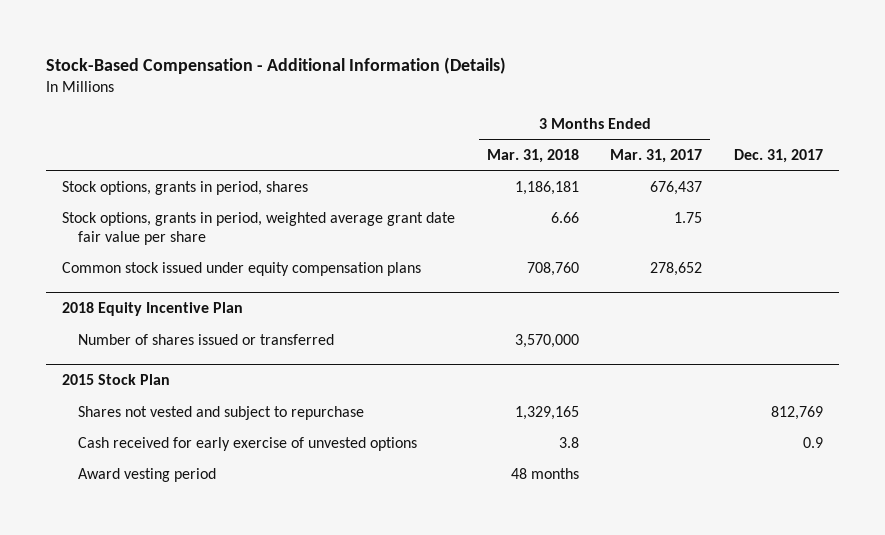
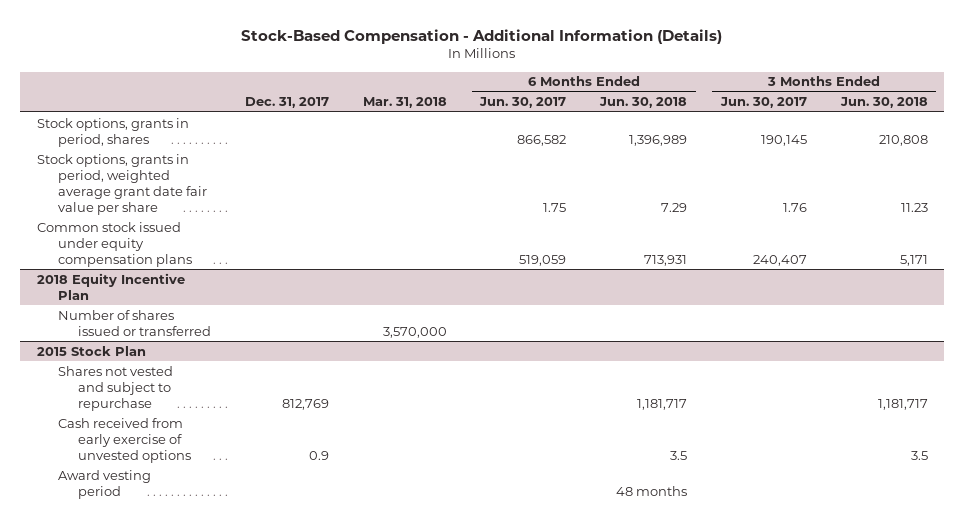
- | 3 Months Ended Mar. 31, 2018 | 3 Months Ended Mar. 31, 2017 | Dec. 31, 2017
+ | Dec. 31, 2017 | Mar. 31, 2018 | 6 Months Ended Jun. 30, 2017 | 6 Months Ended Jun. 30, 2018 | 3 Months Ended Jun. 30, 2017 | 3 Months Ended Jun. 30, 2018
@ 2015 Stock Plan
- Cash received for early exercise of unvested options | 3.8 | | 0.9
+ Cash received from early exercise of unvested options | 0.9 | | | 3.5 | | 3.5

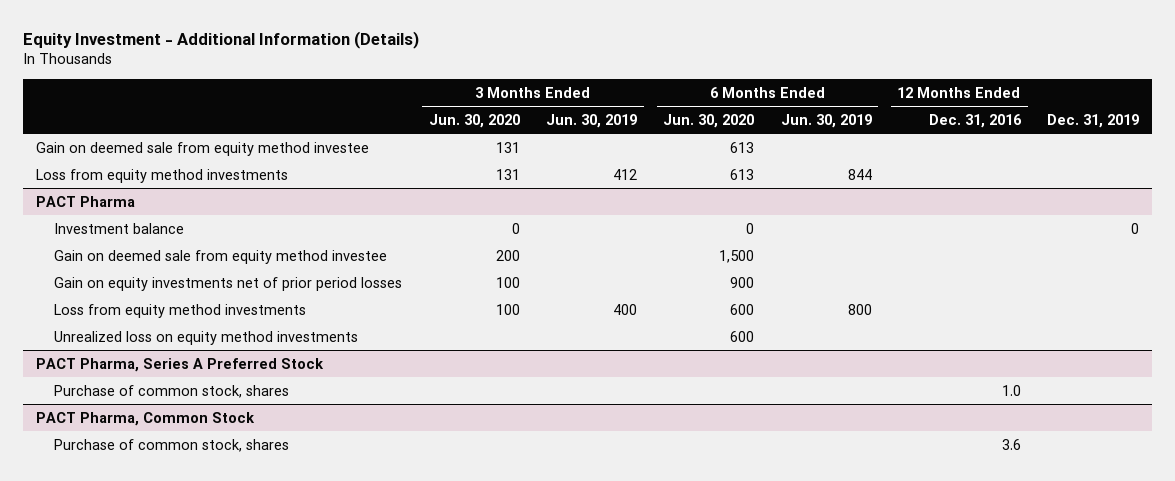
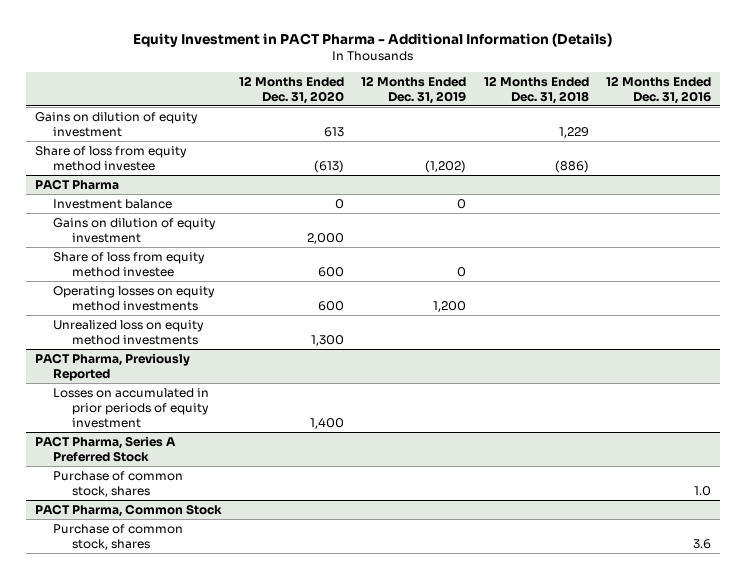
- Equity Investment - Additional Information (Details)
+ Equity Investment in PACT Pharma - Additional Information (Details)
- | 3 Months Ended Jun. 30, 2020 | 3 Months Ended Jun. 30, 2019 | 6 Months Ended Jun. 30, 2020 | 6 Months Ended Jun. 30, 2019 | 12 Months Ended Dec. 31, 2016 | Dec. 31, 2019
+ | 12 Months Ended Dec. 31, 2020 | 12 Months Ended Dec. 31, 2019 | 12 Months Ended Dec. 31, 2018 | 12 Months Ended Dec. 31, 2016
- Gain on deemed sale from equity method investee | 131 | | 613 | | |
- Loss from equity method investments | 131 | 412 | 613 | 844 | |
+ Gains on dilution of equity investment | 613 | | 1,229 |
+ Share of loss from equity method investee | (613) | (1,202) | (886) |
@ PACT Pharma
- Gain on deemed sale from equity method investee | 200 | | 1,500 | | |
- Gain on equity investments net of prior period losses | 100 | | 900 | | |
- Loss from equity method investments | 100 | 400 | 600 | 800 | |
+ Gains on dilution of equity investment | 2,000 | | |
+ Share of loss from equity method investee | 600 | 0 | |
+ Operating losses on equity method investments | 600 | 1,200 | |
+ PACT Pharma, Previously Reported
+ Losses on accumulated in prior periods of equity investment | 1,400 | | |

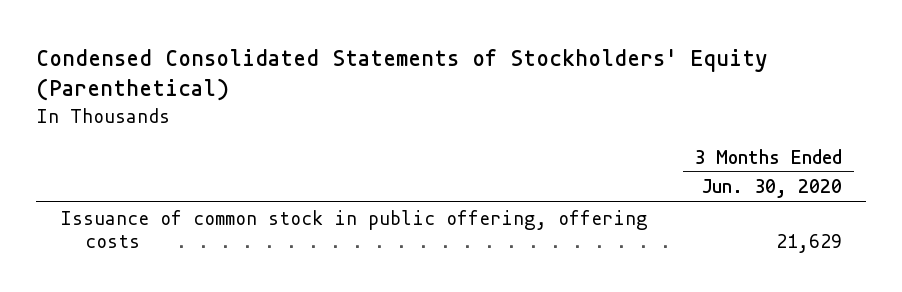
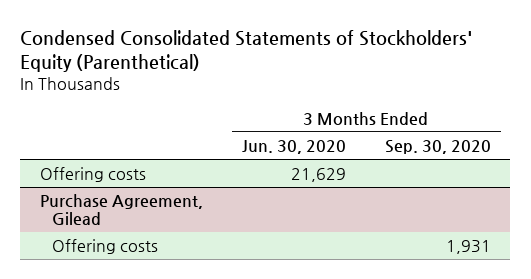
- | 3 Months Ended Jun. 30, 2020
+ | 3 Months Ended Jun. 30, 2020 | 3 Months Ended Sep. 30, 2020
- Issuance of common stock in public offering, offering costs | 21,629
+ Offering costs | 21,629 |
+ Purchase Agreement, Gilead
+ Offering costs | | 1,931

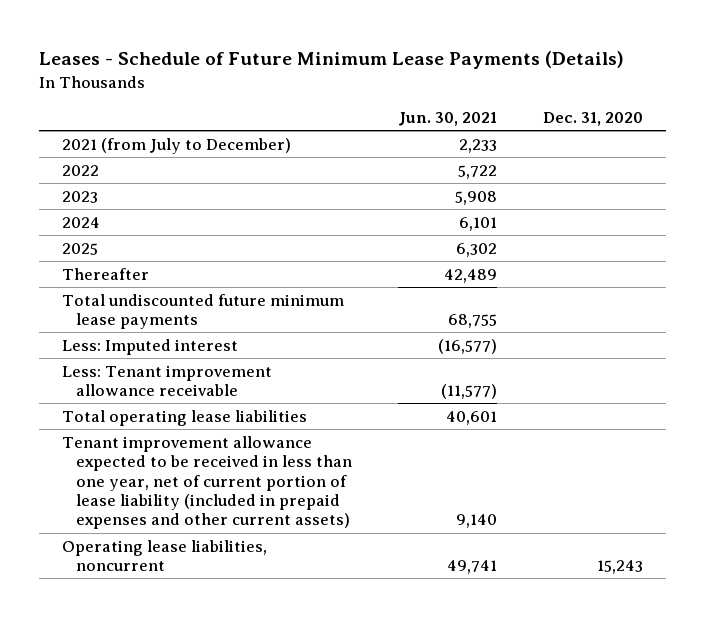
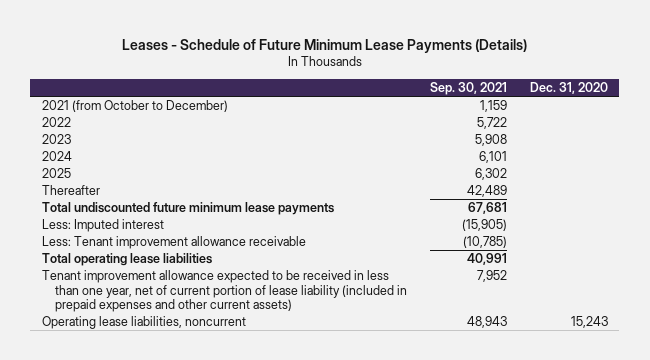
- | Jun. 30, 2021 | Dec. 31, 2020
+ | Sep. 30, 2021 | Dec. 31, 2020
- 2021 (from July to December) | 2,233 |
+ 2021 (from October to December) | 1,159 |

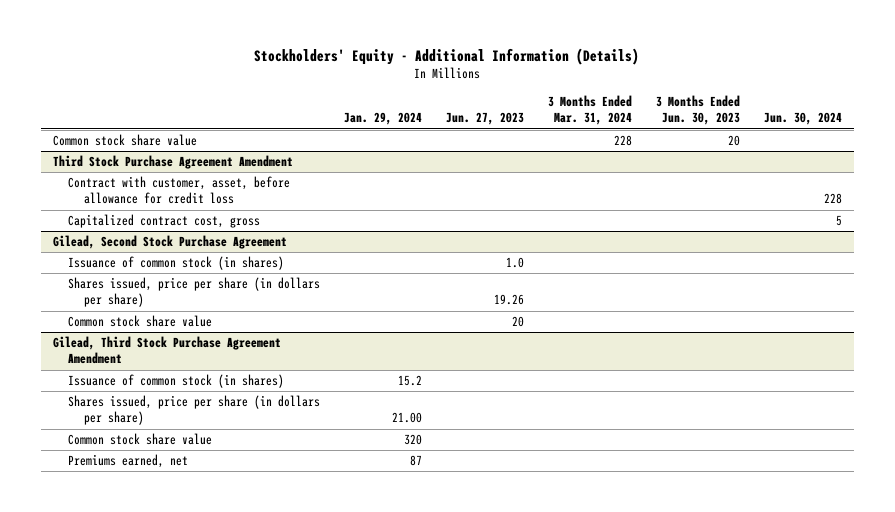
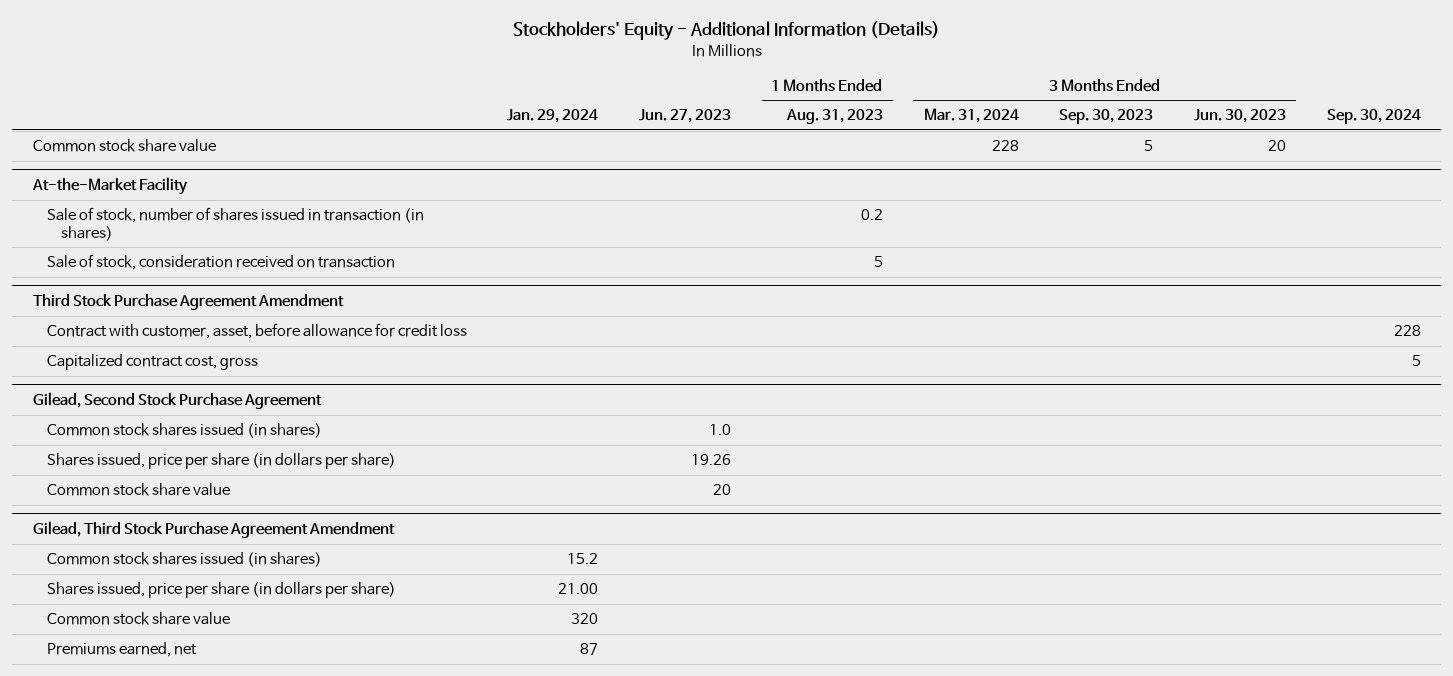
- | Jan. 29, 2024 | Jun. 27, 2023 | 3 Months Ended Mar. 31, 2024 | 3 Months Ended Jun. 30, 2023 | Jun. 30, 2024
+ | Jan. 29, 2024 | Jun. 27, 2023 | 1 Months Ended Aug. 31, 2023 | 3 Months Ended Mar. 31, 2024 | 3 Months Ended Sep. 30, 2023 | 3 Months Ended Jun. 30, 2023 | Sep. 30, 2024
+ At-the-Market Facility
+ Sale of stock, number of shares issued in transaction (in shares) | | | 0.2 | | | |
+ Sale of stock, consideration received on transaction | | | 5 | | | |
@ Gilead, Second Stock Purchase Agreement
- Issuance of common stock (in shares) | | 1.0 | | |
+ Common stock shares issued (in shares) | | 1.0 | | | | |
@ Gilead, Third Stock Purchase Agreement Amendment
- Issuance of common stock (in shares) | 15.2 | | | |
+ Common stock shares issued (in shares) | 15.2 | | | | | |

